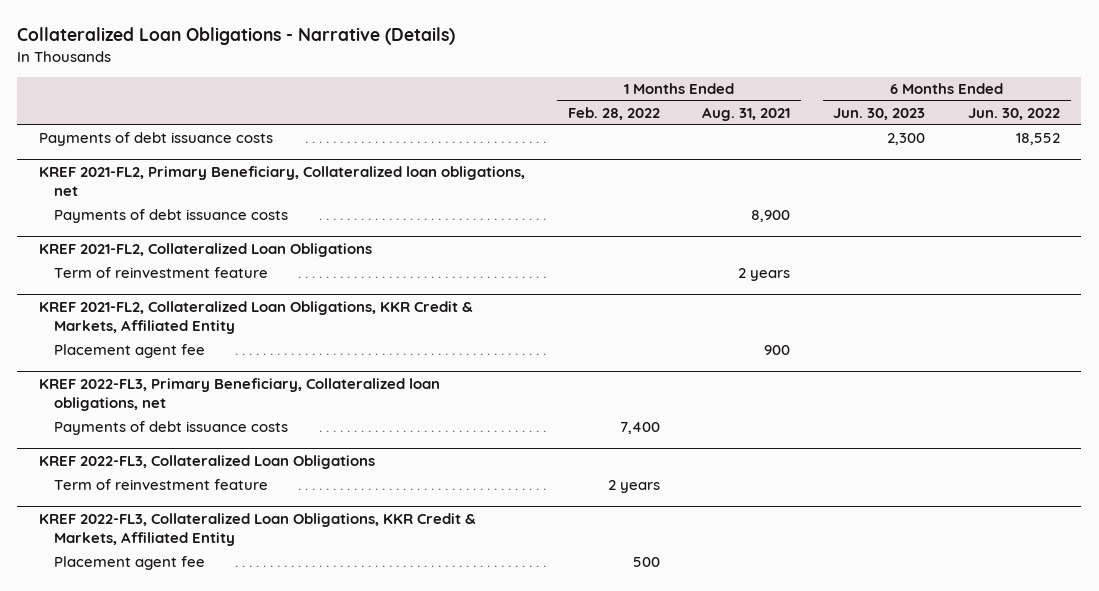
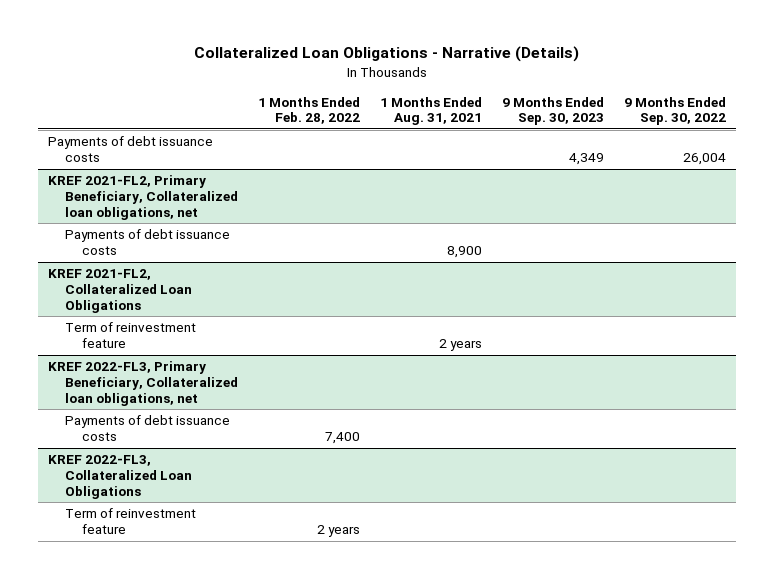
- | 1 Months Ended Feb. 28, 2022 | 1 Months Ended Aug. 31, 2021 | 6 Months Ended Jun. 30, 2023 | 6 Months Ended Jun. 30, 2022
+ | 1 Months Ended Feb. 28, 2022 | 1 Months Ended Aug. 31, 2021 | 9 Months Ended Sep. 30, 2023 | 9 Months Ended Sep. 30, 2022
- KREF 2021-FL2, Collateralized Loan Obligations, KKR Credit & Markets, Affiliated Entity
- Placement agent fee | | 900 | |
- KREF 2022-FL3, Collateralized Loan Obligations, KKR Credit & Markets, Affiliated Entity
- Placement agent fee | 500 | | |

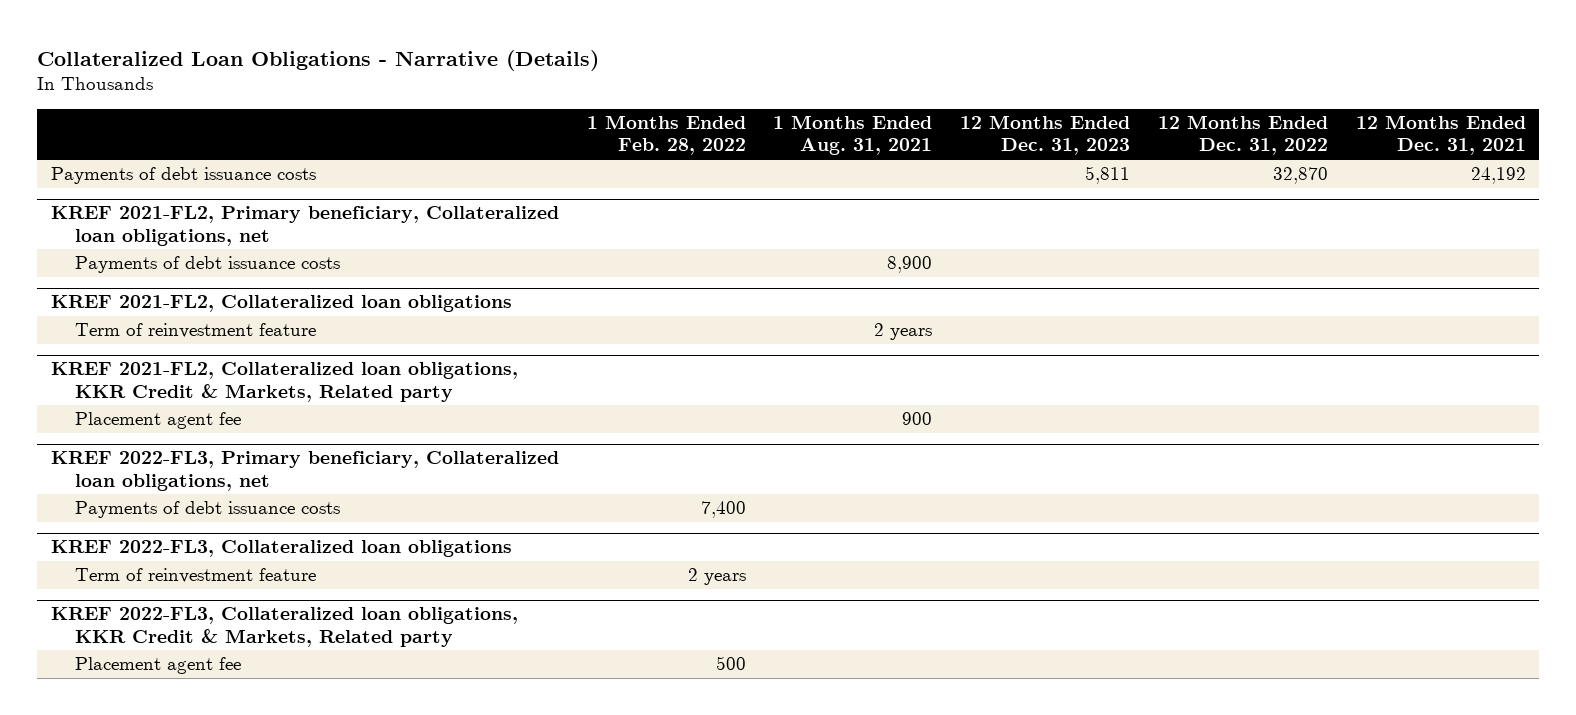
- | 1 Months Ended Feb. 28, 2022 | 1 Months Ended Aug. 31, 2021 | 9 Months Ended Sep. 30, 2023 | 9 Months Ended Sep. 30, 2022
+ | 1 Months Ended Feb. 28, 2022 | 1 Months Ended Aug. 31, 2021 | 12 Months Ended Dec. 31, 2023 | 12 Months Ended Dec. 31, 2022 | 12 Months Ended Dec. 31, 2021
- KREF 2021-FL2, Primary Beneficiary, Collateralized loan obligations, net
+ KREF 2021-FL2, Primary beneficiary, Collateralized loan obligations, net
- KREF 2021-FL2, Collateralized Loan Obligations
+ KREF 2021-FL2, Collateralized loan obligations
- KREF 2022-FL3, Primary Beneficiary, Collateralized loan obligations, net
+ KREF 2021-FL2, Collateralized loan obligations, KKR Credit & Markets, Related party
+ Placement agent fee | | 900 | | |
+ KREF 2022-FL3, Primary beneficiary, Collateralized loan obligations, net
- KREF 2022-FL3, Collateralized Loan Obligations
+ KREF 2022-FL3, Collateralized loan obligations
+ KREF 2022-FL3, Collateralized loan obligations, KKR Credit & Markets, Related party
+ Placement agent fee | 500 | | | |

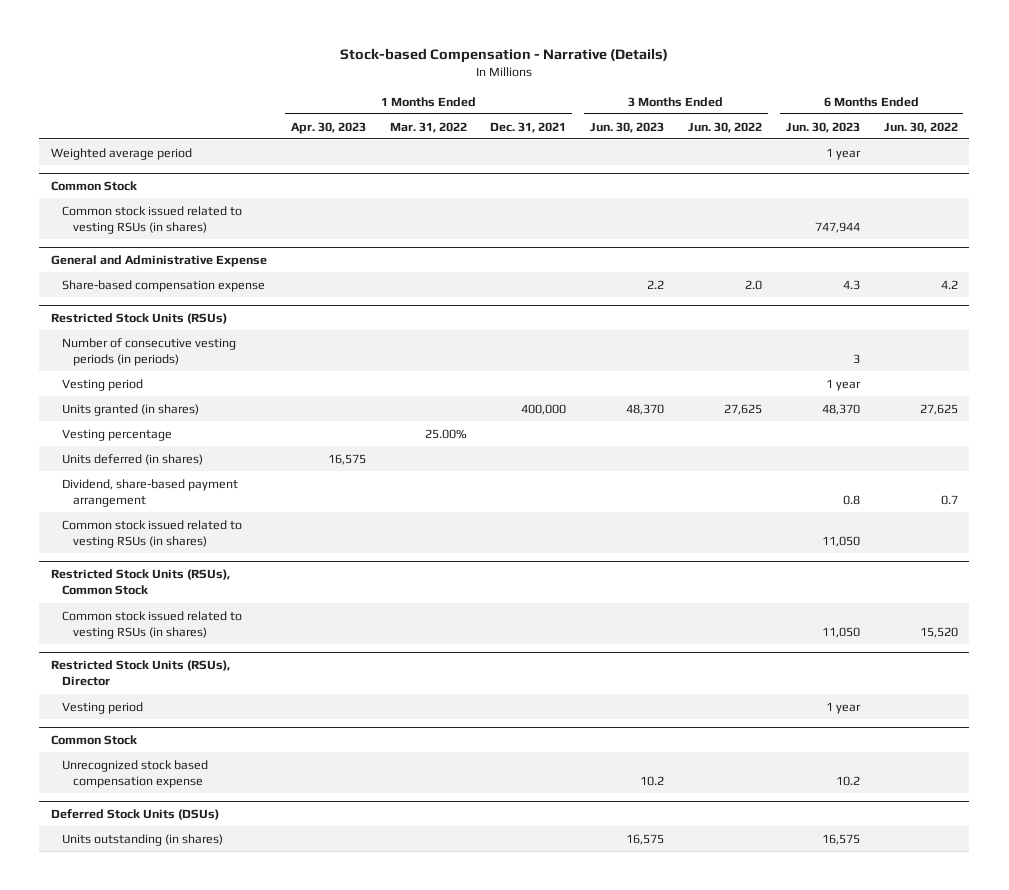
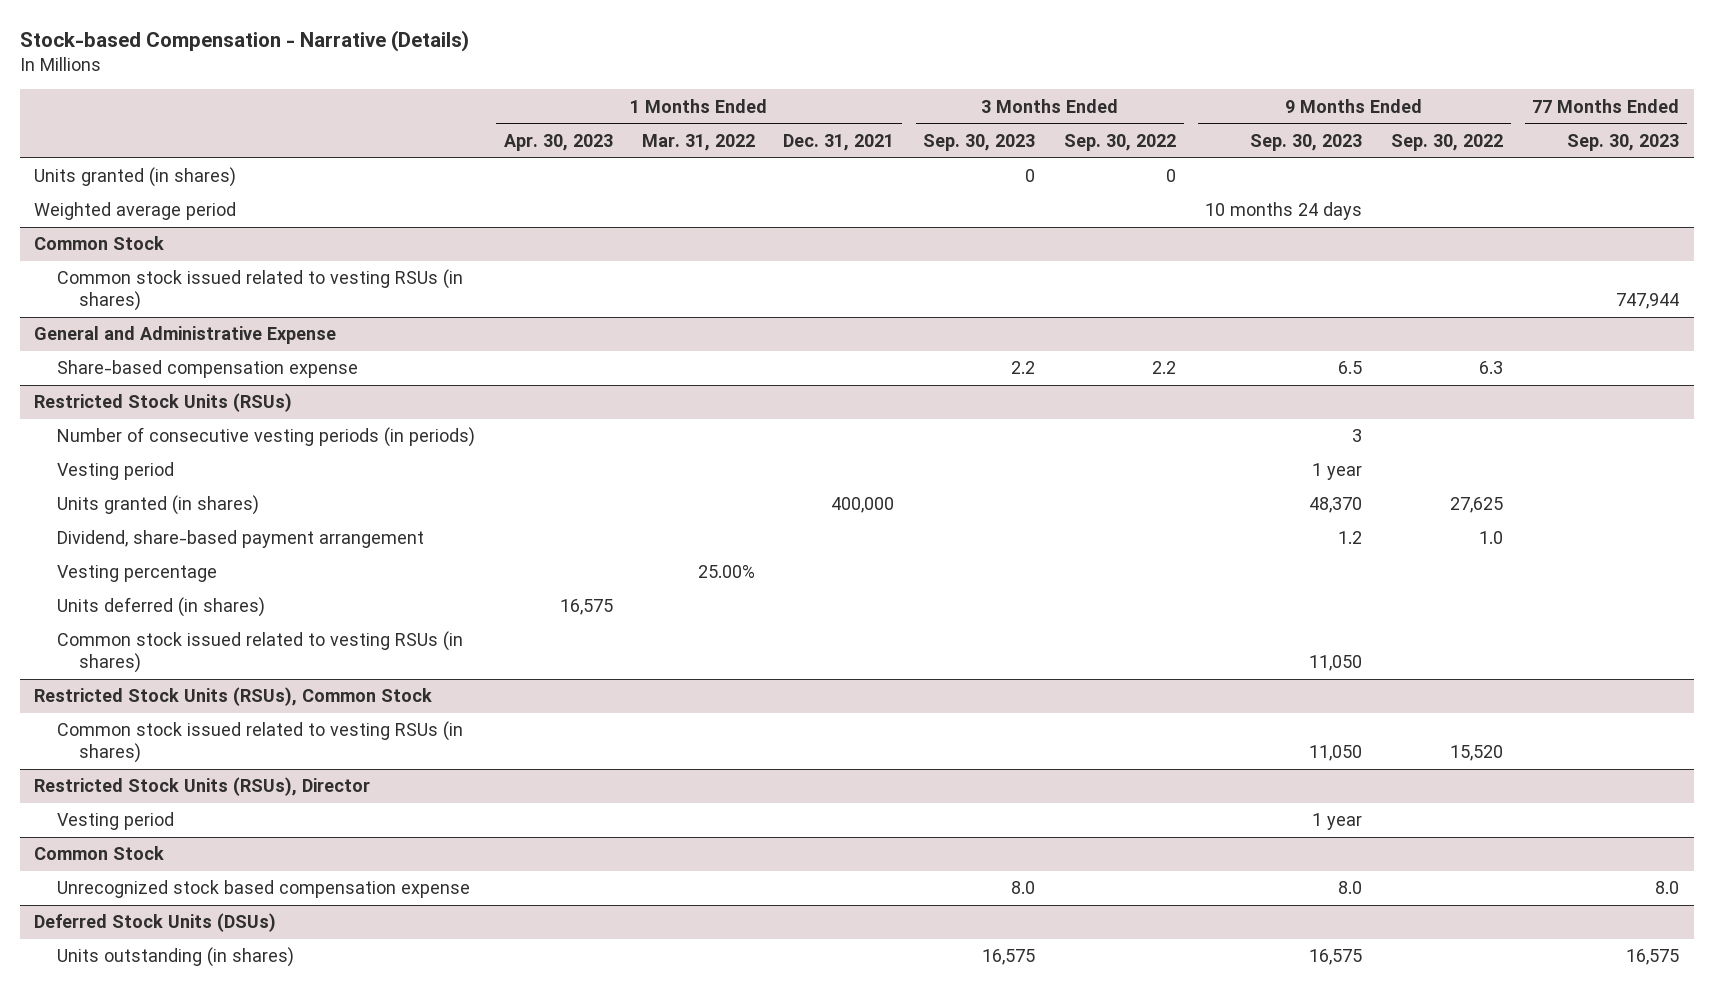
- | 1 Months Ended Apr. 30, 2023 | 1 Months Ended Mar. 31, 2022 | 1 Months Ended Dec. 31, 2021 | 3 Months Ended Jun. 30, 2023 | 3 Months Ended Jun. 30, 2022 | 6 Months Ended Jun. 30, 2023 | 6 Months Ended Jun. 30, 2022
+ | 1 Months Ended Apr. 30, 2023 | 1 Months Ended Mar. 31, 2022 | 1 Months Ended Dec. 31, 2021 | 3 Months Ended Sep. 30, 2023 | 3 Months Ended Sep. 30, 2022 | 9 Months Ended Sep. 30, 2023 | 9 Months Ended Sep. 30, 2022 | 77 Months Ended Sep. 30, 2023
+ Units granted (in shares) | | | | 0 | 0 | | |
@ Restricted Stock Units (RSUs)
moved up: Dividend, share-based payment arrangement | | | | | | 1.2 | 1.0 |

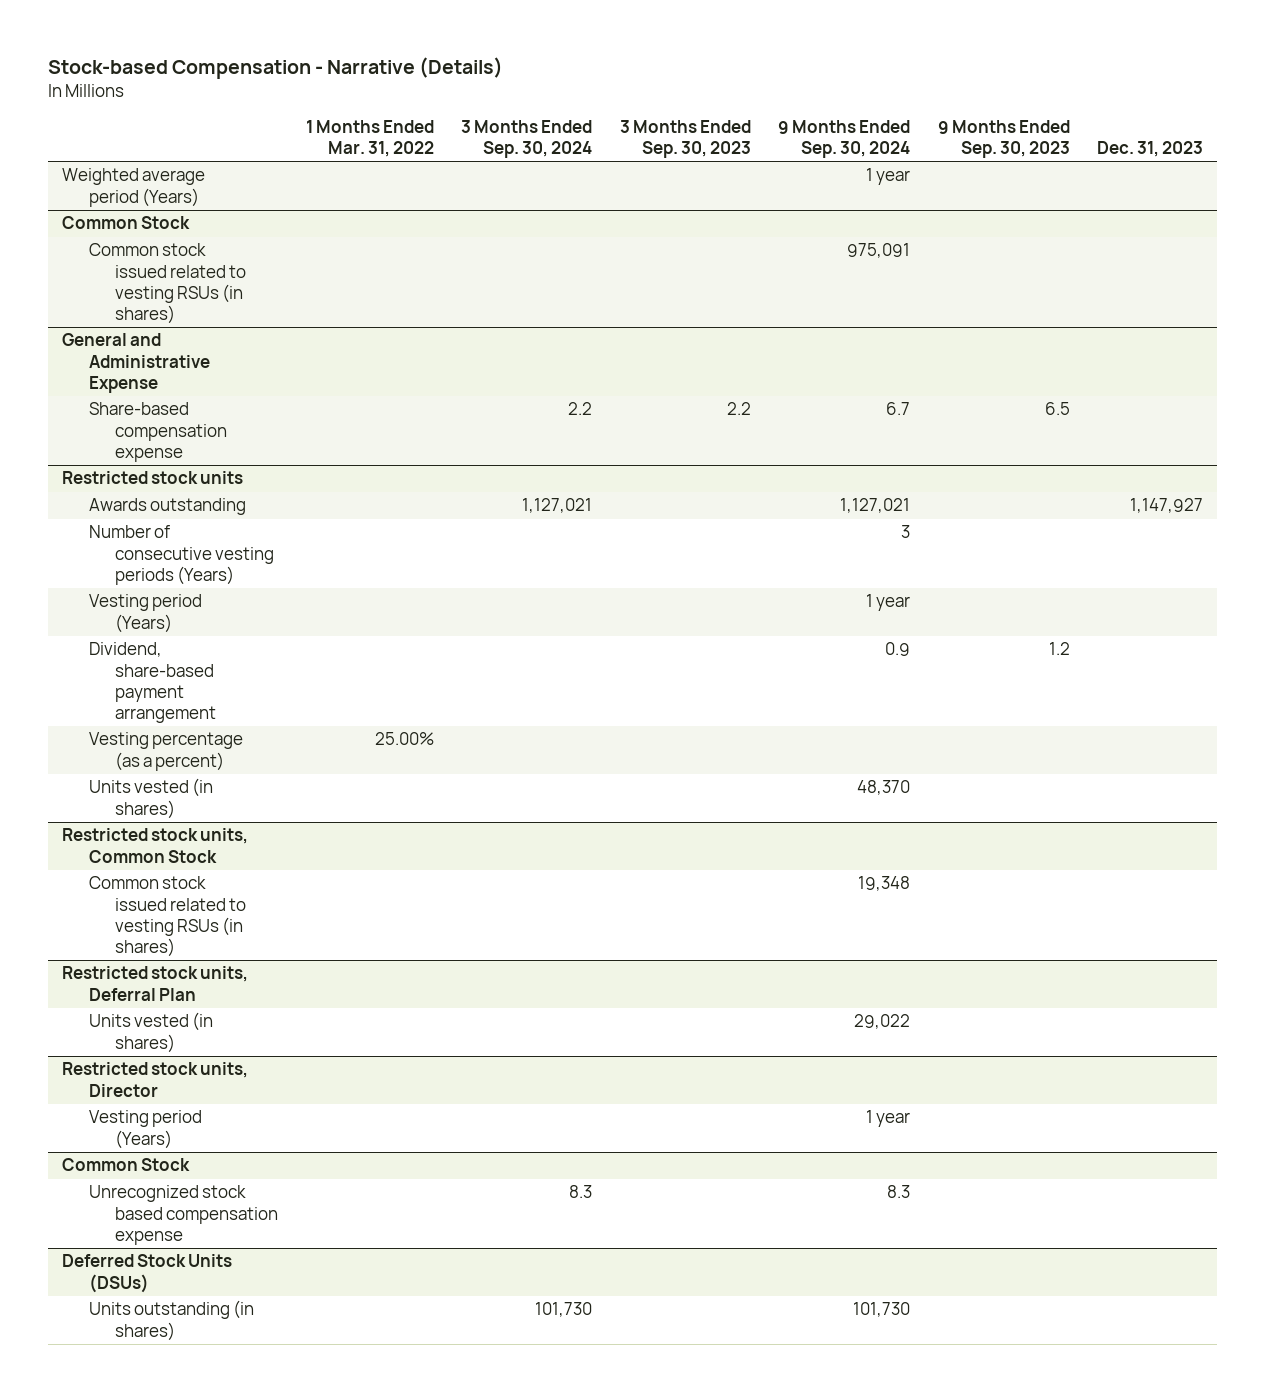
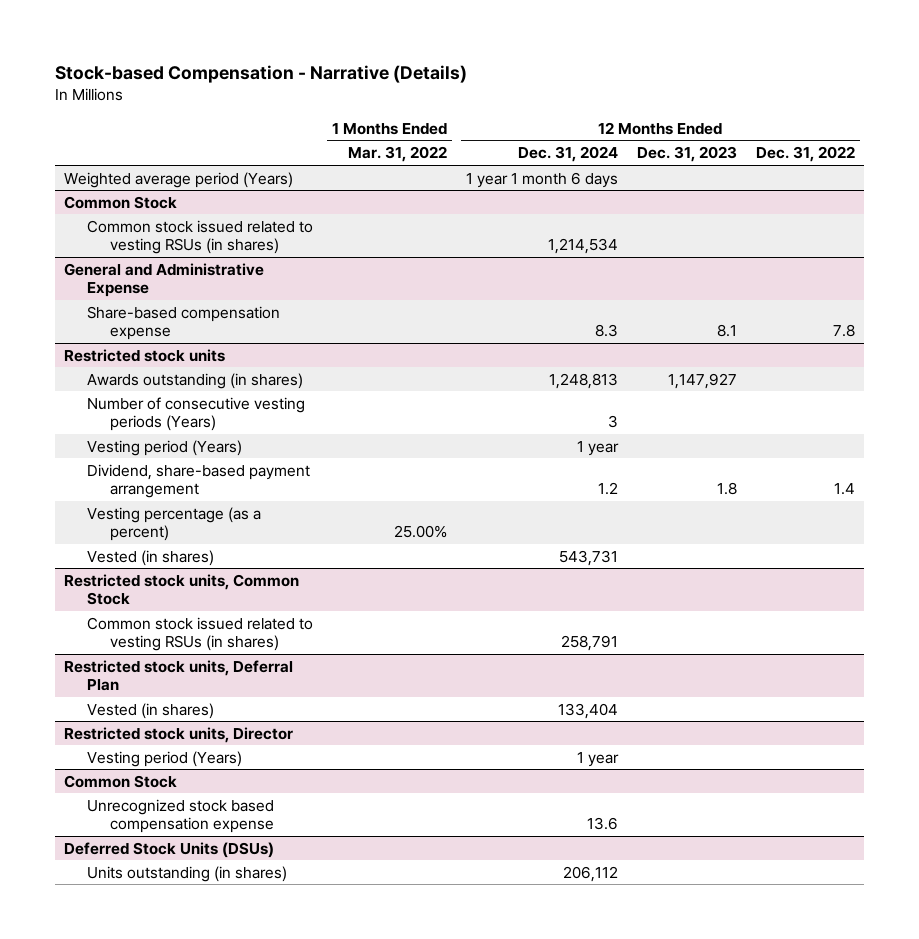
- | 1 Months Ended Mar. 31, 2022 | 3 Months Ended Sep. 30, 2024 | 3 Months Ended Sep. 30, 2023 | 9 Months Ended Sep. 30, 2024 | 9 Months Ended Sep. 30, 2023 | Dec. 31, 2023
+ | 1 Months Ended Mar. 31, 2022 | 12 Months Ended Dec. 31, 2024 | 12 Months Ended Dec. 31, 2023 | 12 Months Ended Dec. 31, 2022
@ Restricted stock units
- Awards outstanding | | 1,127,021 | | 1,127,021 | | 1,147,927
+ Awards outstanding (in shares) | | 1,248,813 | 1,147,927 |
- Units vested (in shares) | | | | 48,370 | |
+ Vested (in shares) | | 543,731 | |
@ Restricted stock units, Deferral Plan
- Units vested (in shares) | | | | 29,022 | |
+ Vested (in shares) | | 133,404 | |

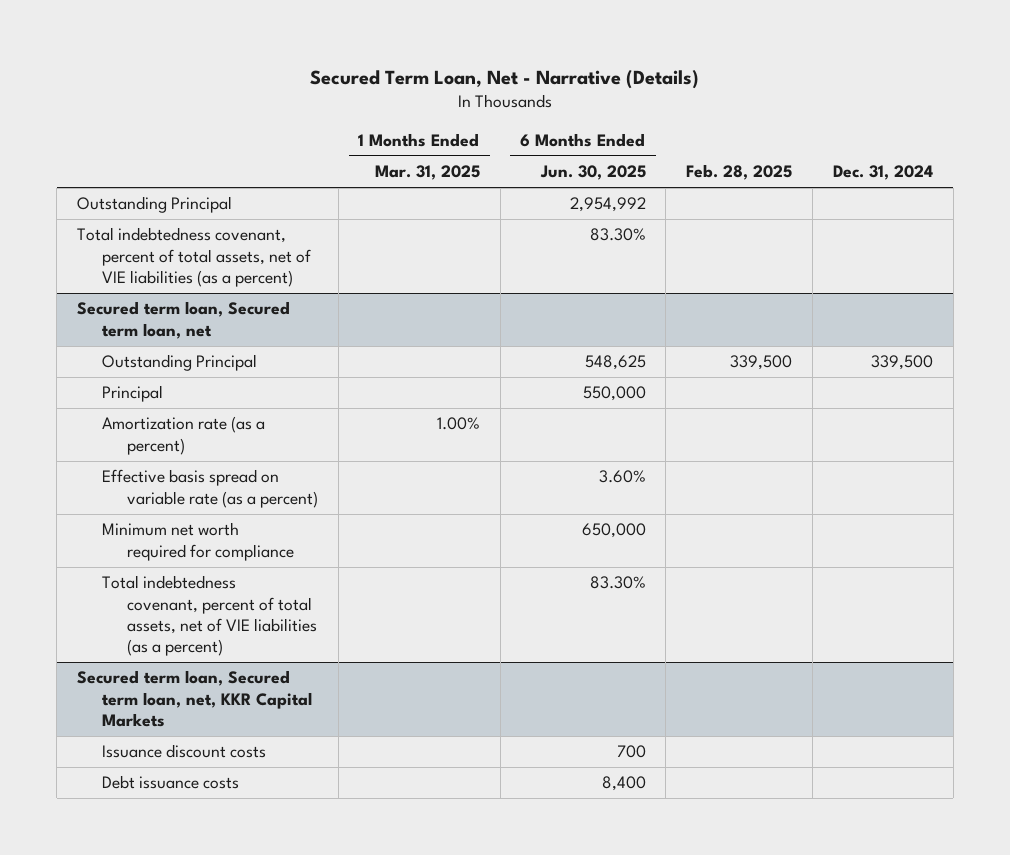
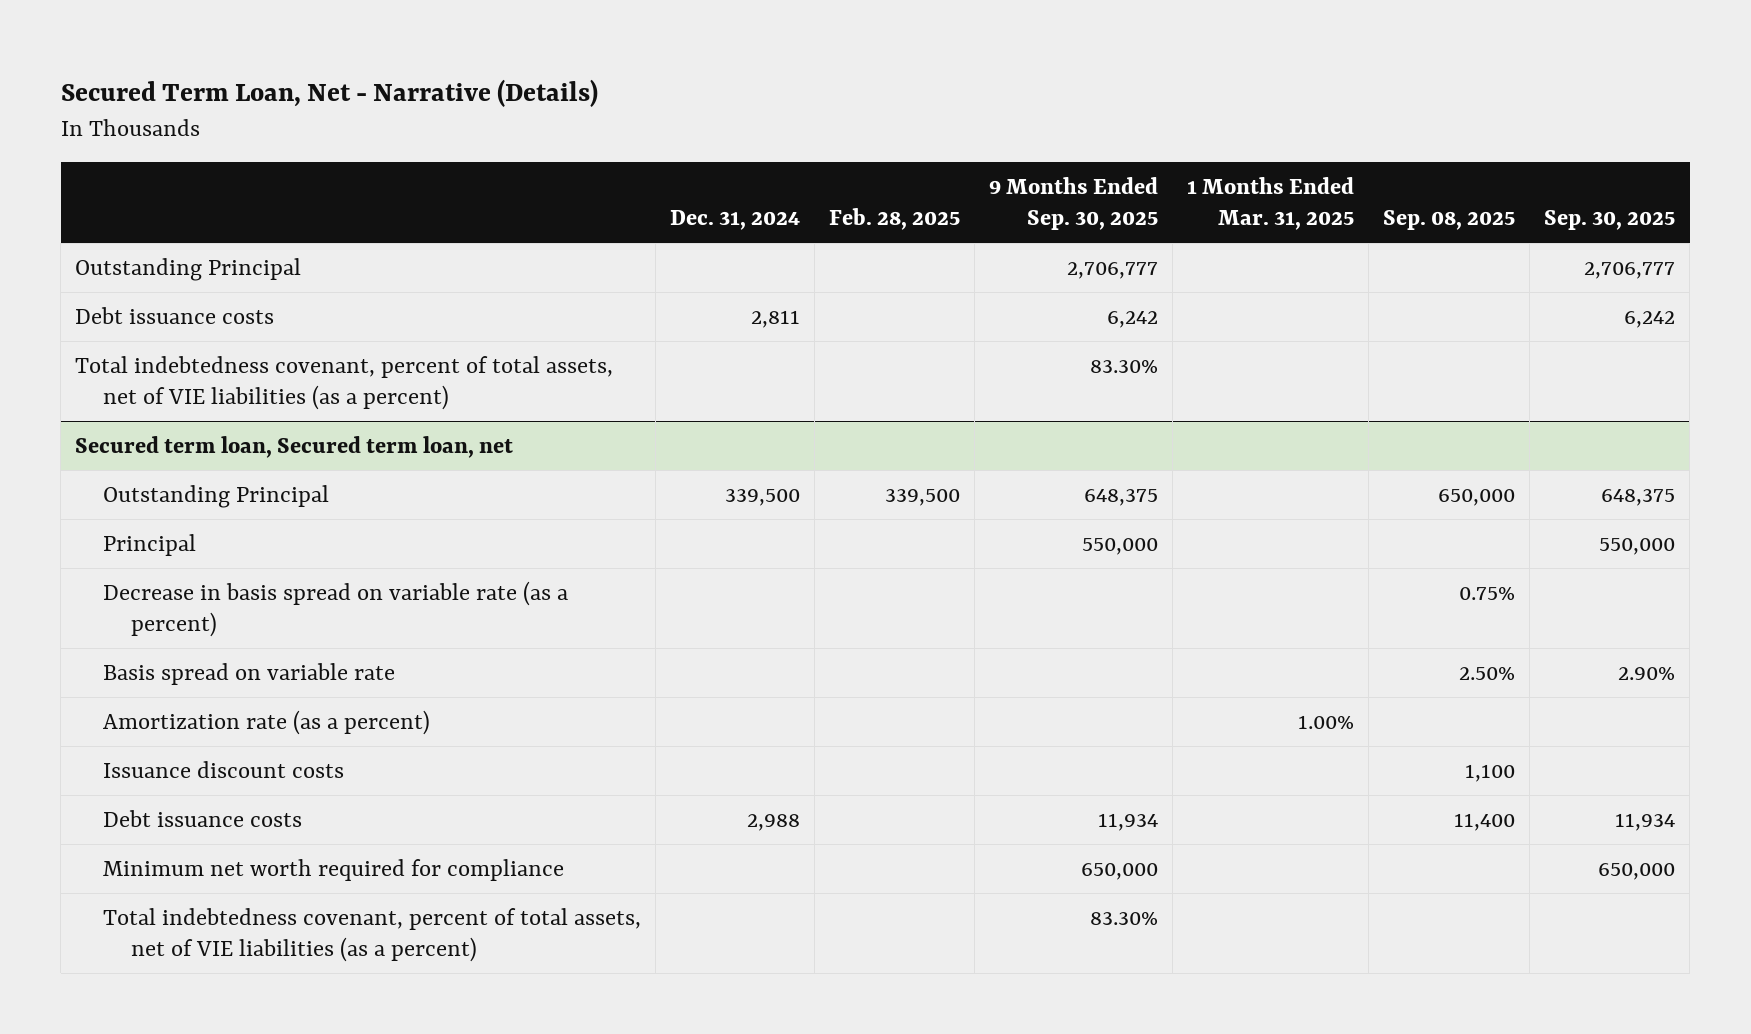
- | 1 Months Ended Mar. 31, 2025 | 6 Months Ended Jun. 30, 2025 | Feb. 28, 2025 | Dec. 31, 2024
+ | Dec. 31, 2024 | Feb. 28, 2025 | 9 Months Ended Sep. 30, 2025 | 1 Months Ended Mar. 31, 2025 | Sep. 08, 2025 | Sep. 30, 2025
+ Debt issuance costs | 2,811 | | 6,242 | | | 6,242
@ Secured term loan, Secured term loan, net
+ Decrease in basis spread on variable rate (as a percent) | | | | | 0.75% |
+ Basis spread on variable rate | | | | | 2.50% | 2.90%
- Effective basis spread on variable rate (as a percent) | | 3.60% | |
+ Issuance discount costs | | | | | 1,100 |
+ Debt issuance costs | 2,988 | | 11,934 | | 11,400 | 11,934
- Secured term loan, Secured term loan, net, KKR Capital Markets
- Issuance discount costs | | 700 | |
- Debt issuance costs | | 8,400 | |

